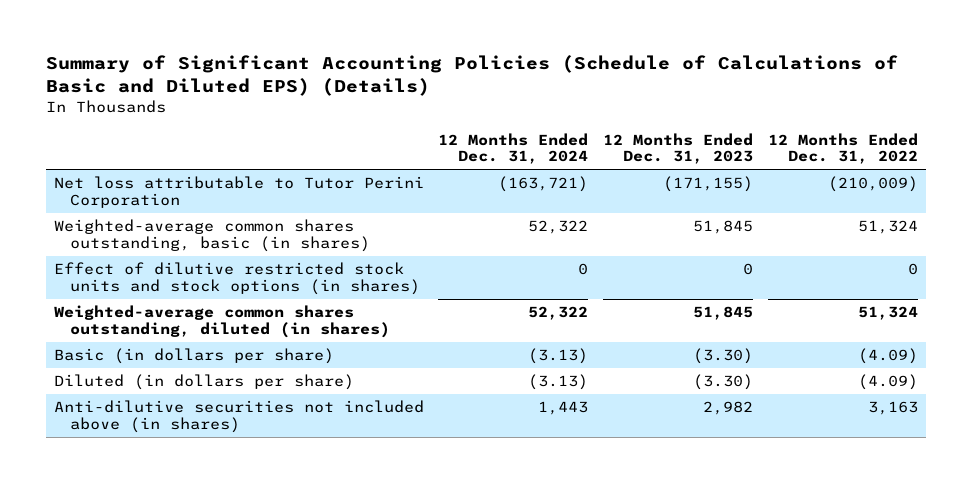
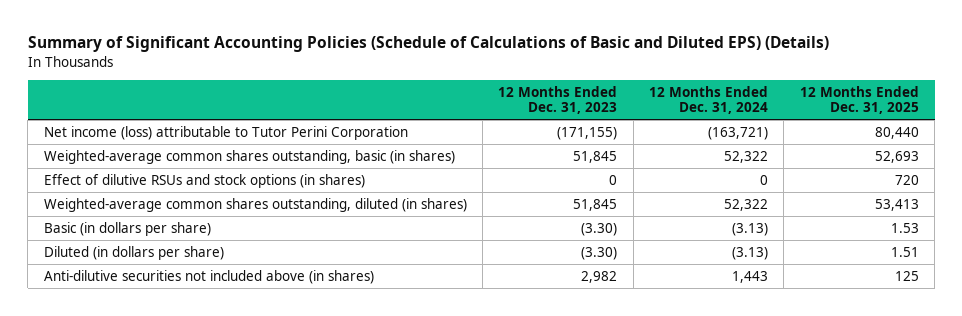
- | 12 Months Ended Dec. 31, 2024 | 12 Months Ended Dec. 31, 2023 | 12 Months Ended Dec. 31, 2022
+ | 12 Months Ended Dec. 31, 2023 | 12 Months Ended Dec. 31, 2024 | 12 Months Ended Dec. 31, 2025
- Net loss attributable to Tutor Perini Corporation | (163,721) | (171,155) | (210,009)
+ Net income (loss) attributable to Tutor Perini Corporation | (171,155) | (163,721) | 80,440
- Effect of dilutive restricted stock units and stock options (in shares) | 0 | 0 | 0
+ Effect of dilutive RSUs and stock options (in shares) | 0 | 0 | 720

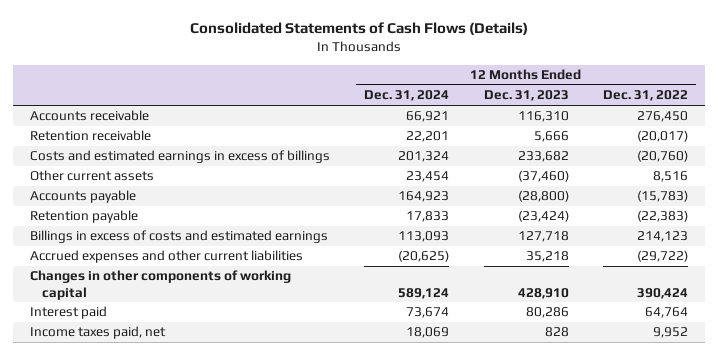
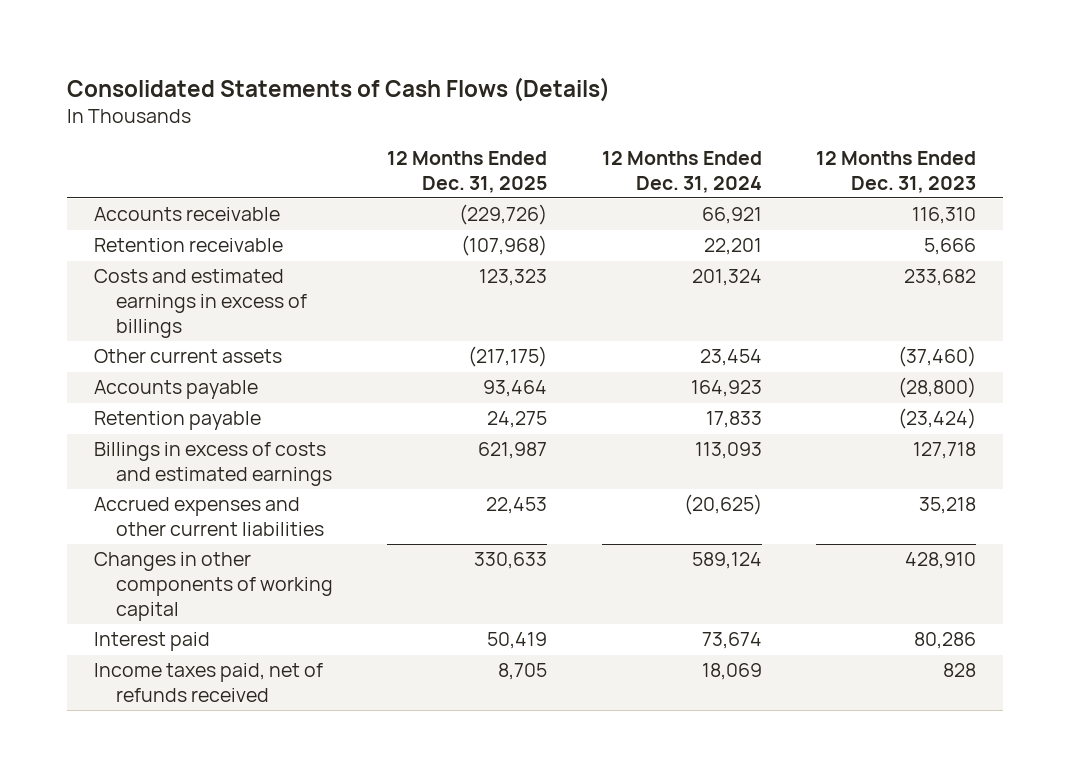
- | 12 Months Ended Dec. 31, 2024 | 12 Months Ended Dec. 31, 2023 | 12 Months Ended Dec. 31, 2022
+ | 12 Months Ended Dec. 31, 2025 | 12 Months Ended Dec. 31, 2024 | 12 Months Ended Dec. 31, 2023
- Income taxes paid, net | 18,069 | 828 | 9,952
+ Income taxes paid, net of refunds received | 8,705 | 18,069 | 828

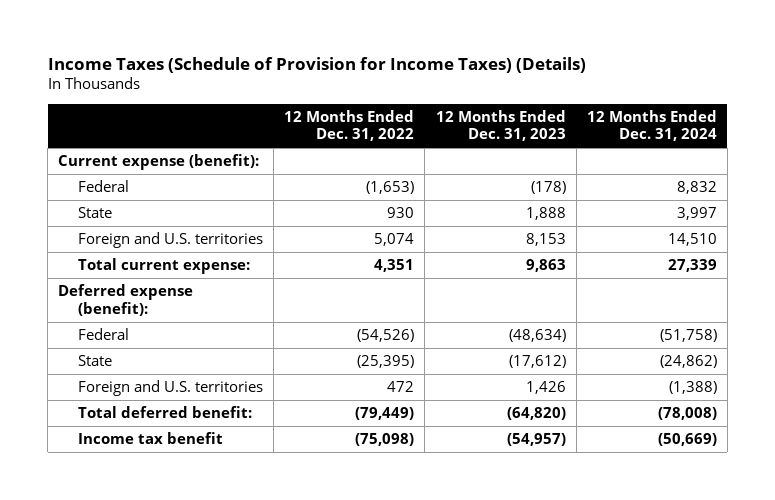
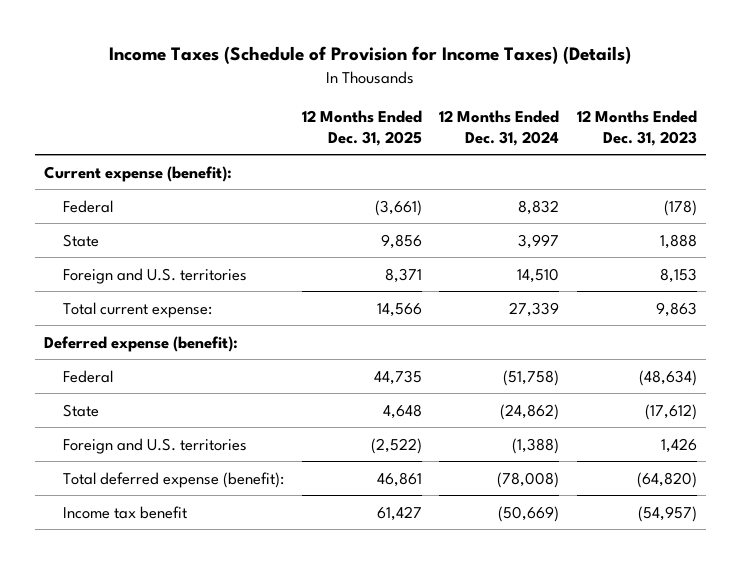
- | 12 Months Ended Dec. 31, 2022 | 12 Months Ended Dec. 31, 2023 | 12 Months Ended Dec. 31, 2024
+ | 12 Months Ended Dec. 31, 2025 | 12 Months Ended Dec. 31, 2024 | 12 Months Ended Dec. 31, 2023
- Total deferred benefit: | (79,449) | (64,820) | (78,008)
+ Total deferred expense (benefit): | 46,861 | (78,008) | (64,820)

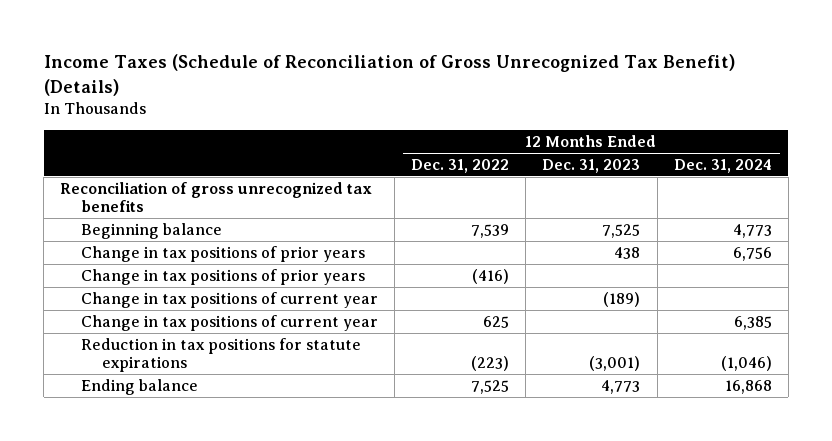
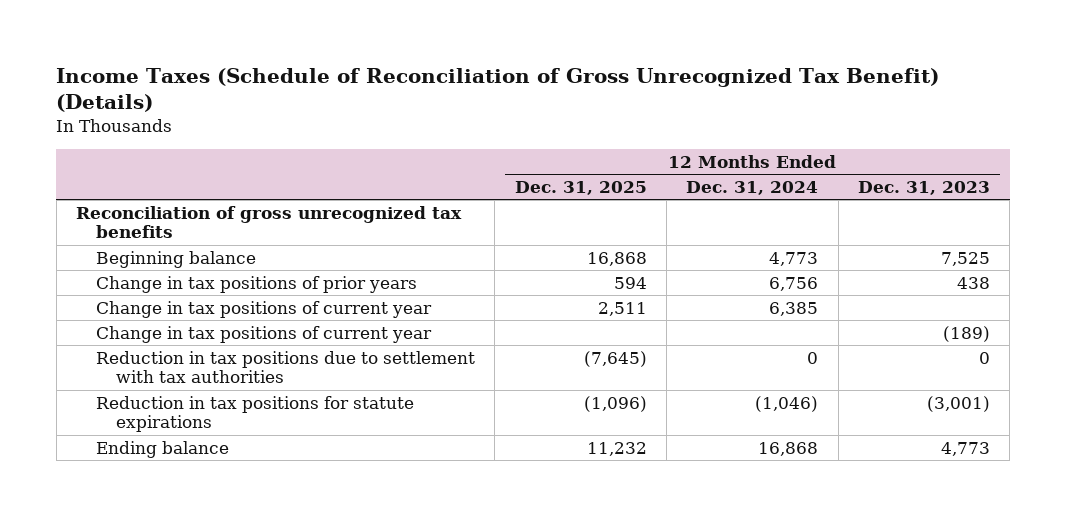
- | 12 Months Ended Dec. 31, 2022 | 12 Months Ended Dec. 31, 2023 | 12 Months Ended Dec. 31, 2024
+ | 12 Months Ended Dec. 31, 2025 | 12 Months Ended Dec. 31, 2024 | 12 Months Ended Dec. 31, 2023
- Change in tax positions of prior years | (416) | |
moved down: Change in tax positions of current year | | | (189)
+ Reduction in tax positions due to settlement with tax authorities | (7,645) | 0 | 0

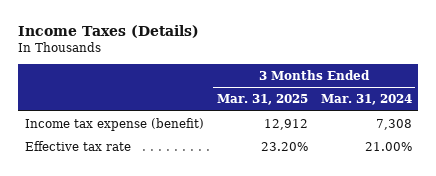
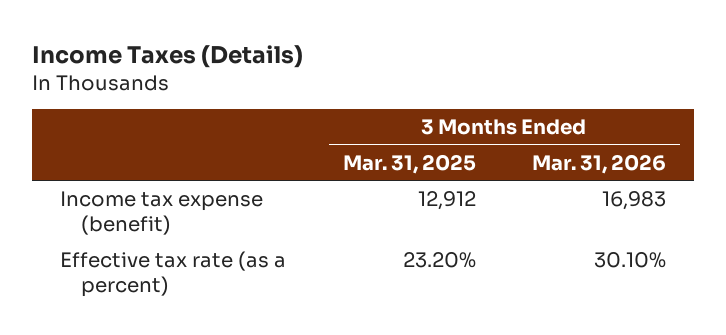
- | 3 Months Ended Mar. 31, 2025 | 3 Months Ended Mar. 31, 2024
+ | 3 Months Ended Mar. 31, 2025 | 3 Months Ended Mar. 31, 2026
- Effective tax rate | 23.20% | 21.00%
+ Effective tax rate (as a percent) | 23.20% | 30.10%

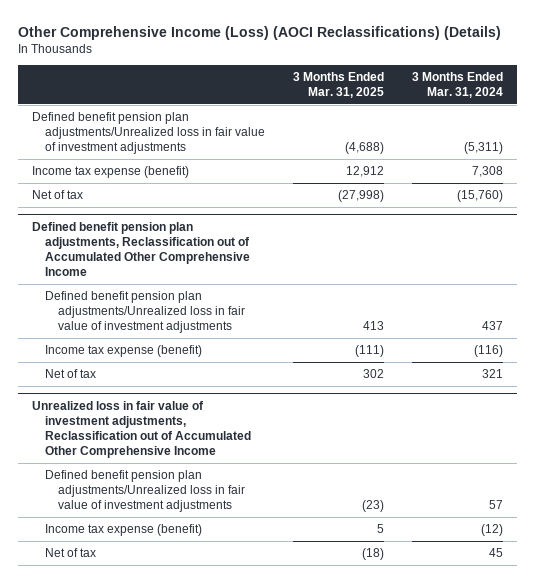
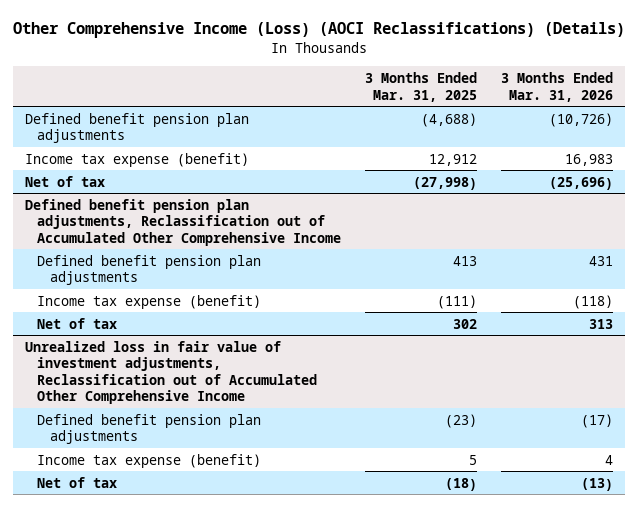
- | 3 Months Ended Mar. 31, 2025 | 3 Months Ended Mar. 31, 2024
+ | 3 Months Ended Mar. 31, 2025 | 3 Months Ended Mar. 31, 2026
- Defined benefit pension plan adjustments/Unrealized loss in fair value of investment adjustments | (4,688) | (5,311)
+ Defined benefit pension plan adjustments | (4,688) | (10,726)
@ Defined benefit pension plan adjustments, Reclassification out of Accumulated Other Comprehensive Income
- Defined benefit pension plan adjustments/Unrealized loss in fair value of investment adjustments | 413 | 437
+ Defined benefit pension plan adjustments | 413 | 431
@ Unrealized loss in fair value of investment adjustments, Reclassification out of Accumulated Other Comprehensive Income
- Defined benefit pension plan adjustments/Unrealized loss in fair value of investment adjustments | (23) | 57
+ Defined benefit pension plan adjustments | (23) | (17)

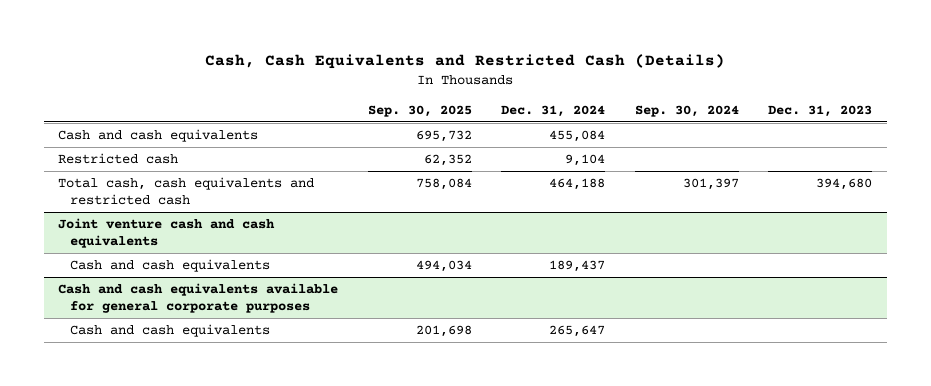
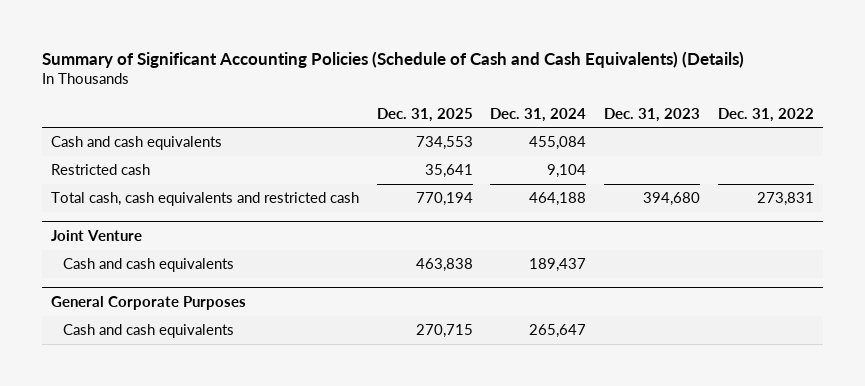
- Cash, Cash Equivalents and Restricted Cash (Details)
+ Summary of Significant Accounting Policies (Schedule of Cash and Cash Equivalents) (Details)
- | Sep. 30, 2025 | Dec. 31, 2024 | Sep. 30, 2024 | Dec. 31, 2023
+ | Dec. 31, 2025 | Dec. 31, 2024 | Dec. 31, 2023 | Dec. 31, 2022
- Joint venture cash and cash equivalents
+ Joint Venture
- Cash and cash equivalents available for general corporate purposes
+ General Corporate Purposes

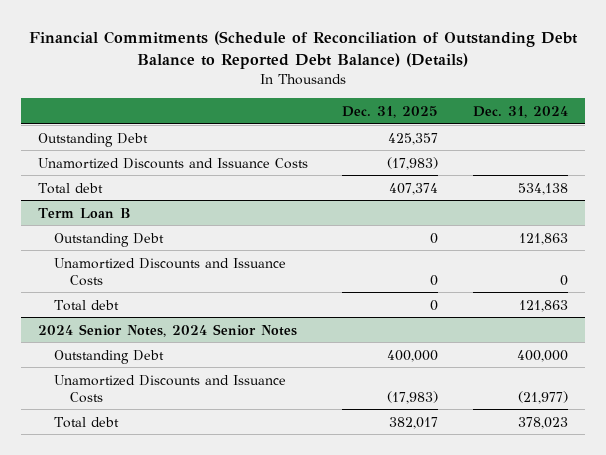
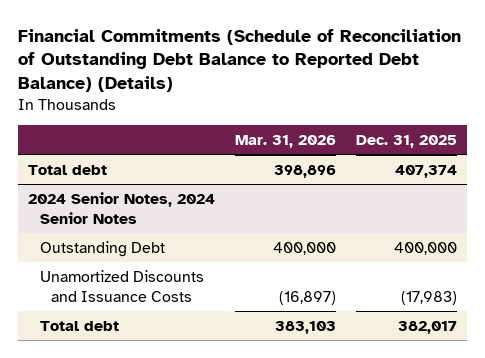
- | Dec. 31, 2025 | Dec. 31, 2024
+ | Mar. 31, 2026 | Dec. 31, 2025
- Outstanding Debt | 425,357 |
- Unamortized Discounts and Issuance Costs | (17,983) |
- Term Loan B
- Outstanding Debt | 0 | 121,863
- Unamortized Discounts and Issuance Costs | 0 | 0
- Total debt | 0 | 121,863

